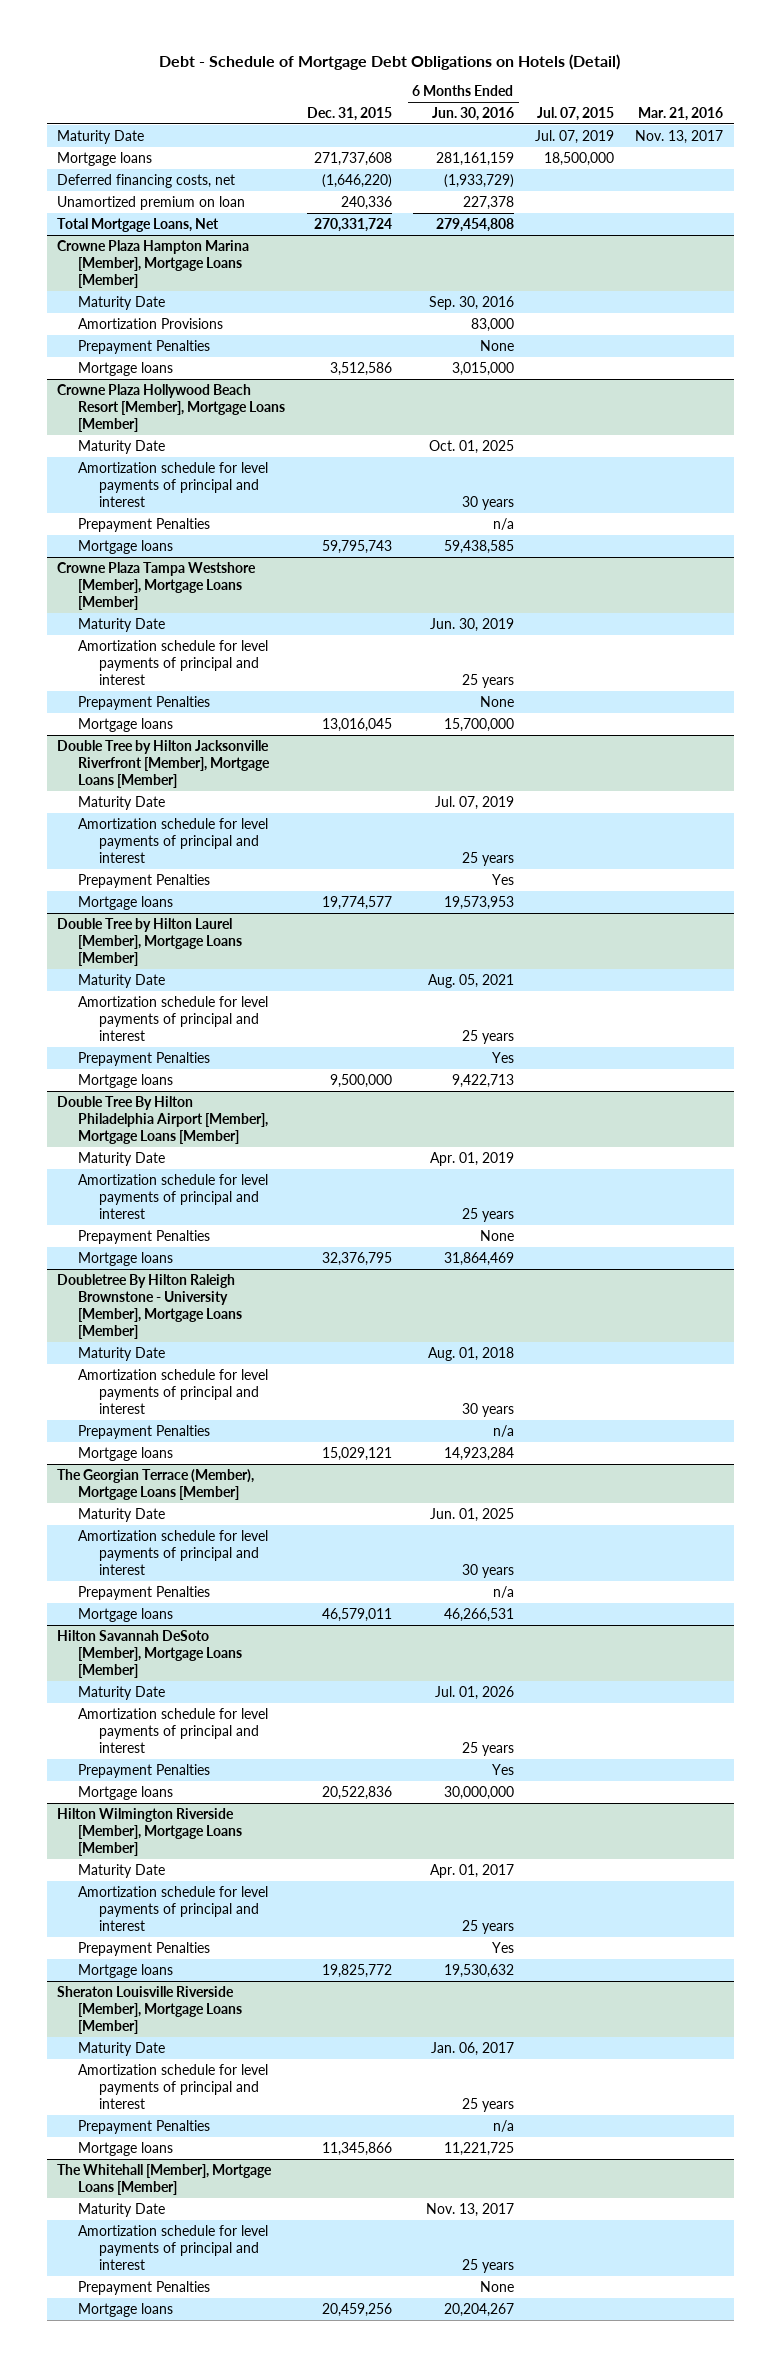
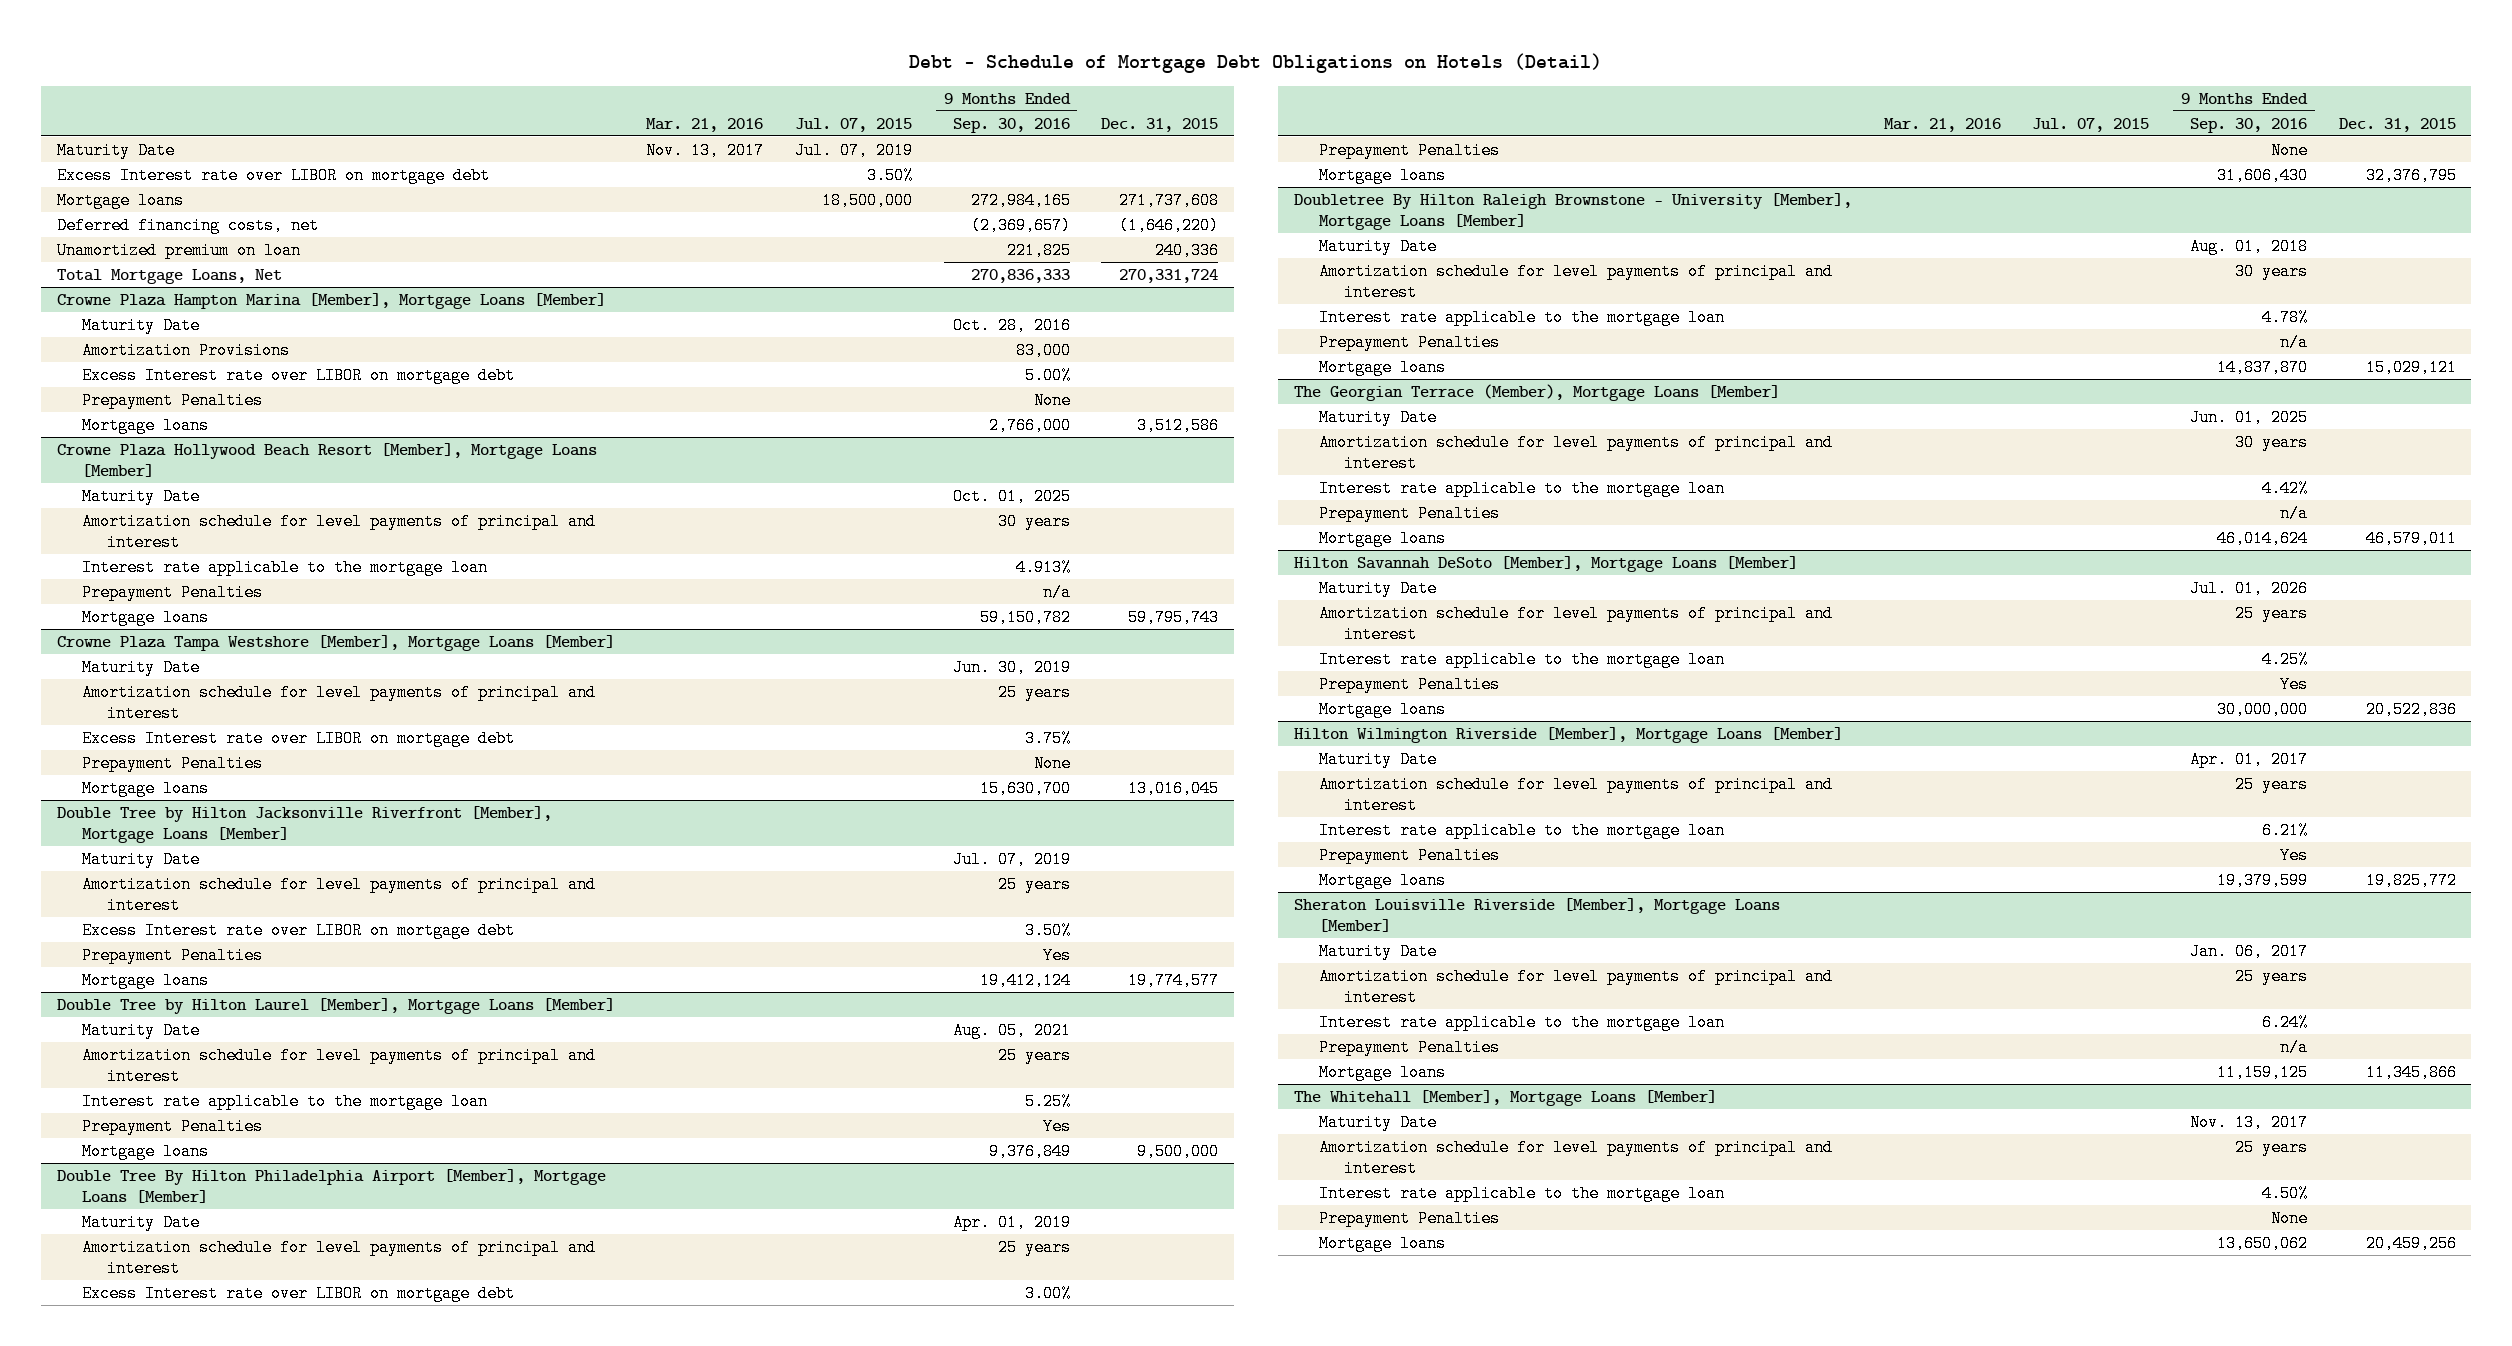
- | Dec. 31, 2015 | 6 Months Ended Jun. 30, 2016 | Jul. 07, 2015 | Mar. 21, 2016
+ | Mar. 21, 2016 | Jul. 07, 2015 | 9 Months Ended Sep. 30, 2016 | Dec. 31, 2015
+ Excess Interest rate over LIBOR on mortgage debt | | 3.50% | |
@ Crowne Plaza Hampton Marina [Member], Mortgage Loans [Member]
+ Excess Interest rate over LIBOR on mortgage debt | | | 5.00% |
@ Crowne Plaza Hollywood Beach Resort [Member], Mortgage Loans [Member]
+ Interest rate applicable to the mortgage loan | | | 4.913% |
@ Crowne Plaza Tampa Westshore [Member], Mortgage Loans [Member]
+ Excess Interest rate over LIBOR on mortgage debt | | | 3.75% |
@ Double Tree by Hilton Jacksonville Riverfront [Member], Mortgage Loans [Member]
+ Excess Interest rate over LIBOR on mortgage debt | | | 3.50% |
@ Double Tree by Hilton Laurel [Member], Mortgage Loans [Member]
+ Interest rate applicable to the mortgage loan | | | 5.25% |
@ Double Tree By Hilton Philadelphia Airport [Member], Mortgage Loans [Member]
+ Excess Interest rate over LIBOR on mortgage debt | | | 3.00% |
@ Doubletree By Hilton Raleigh Brownstone - University [Member], Mortgage Loans [Member]
+ Interest rate applicable to the mortgage loan | | | 4.78% |
@ The Georgian Terrace (Member), Mortgage Loans [Member]
+ Interest rate applicable to the mortgage loan | | | 4.42% |
@ Hilton Savannah DeSoto [Member], Mortgage Loans [Member]
+ Interest rate applicable to the mortgage loan | | | 4.25% |
@ Hilton Wilmington Riverside [Member], Mortgage Loans [Member]
+ Interest rate applicable to the mortgage loan | | | 6.21% |
@ Sheraton Louisville Riverside [Member], Mortgage Loans [Member]
+ Interest rate applicable to the mortgage loan | | | 6.24% |
@ The Whitehall [Member], Mortgage Loans [Member]
+ Interest rate applicable to the mortgage loan | | | 4.50% |

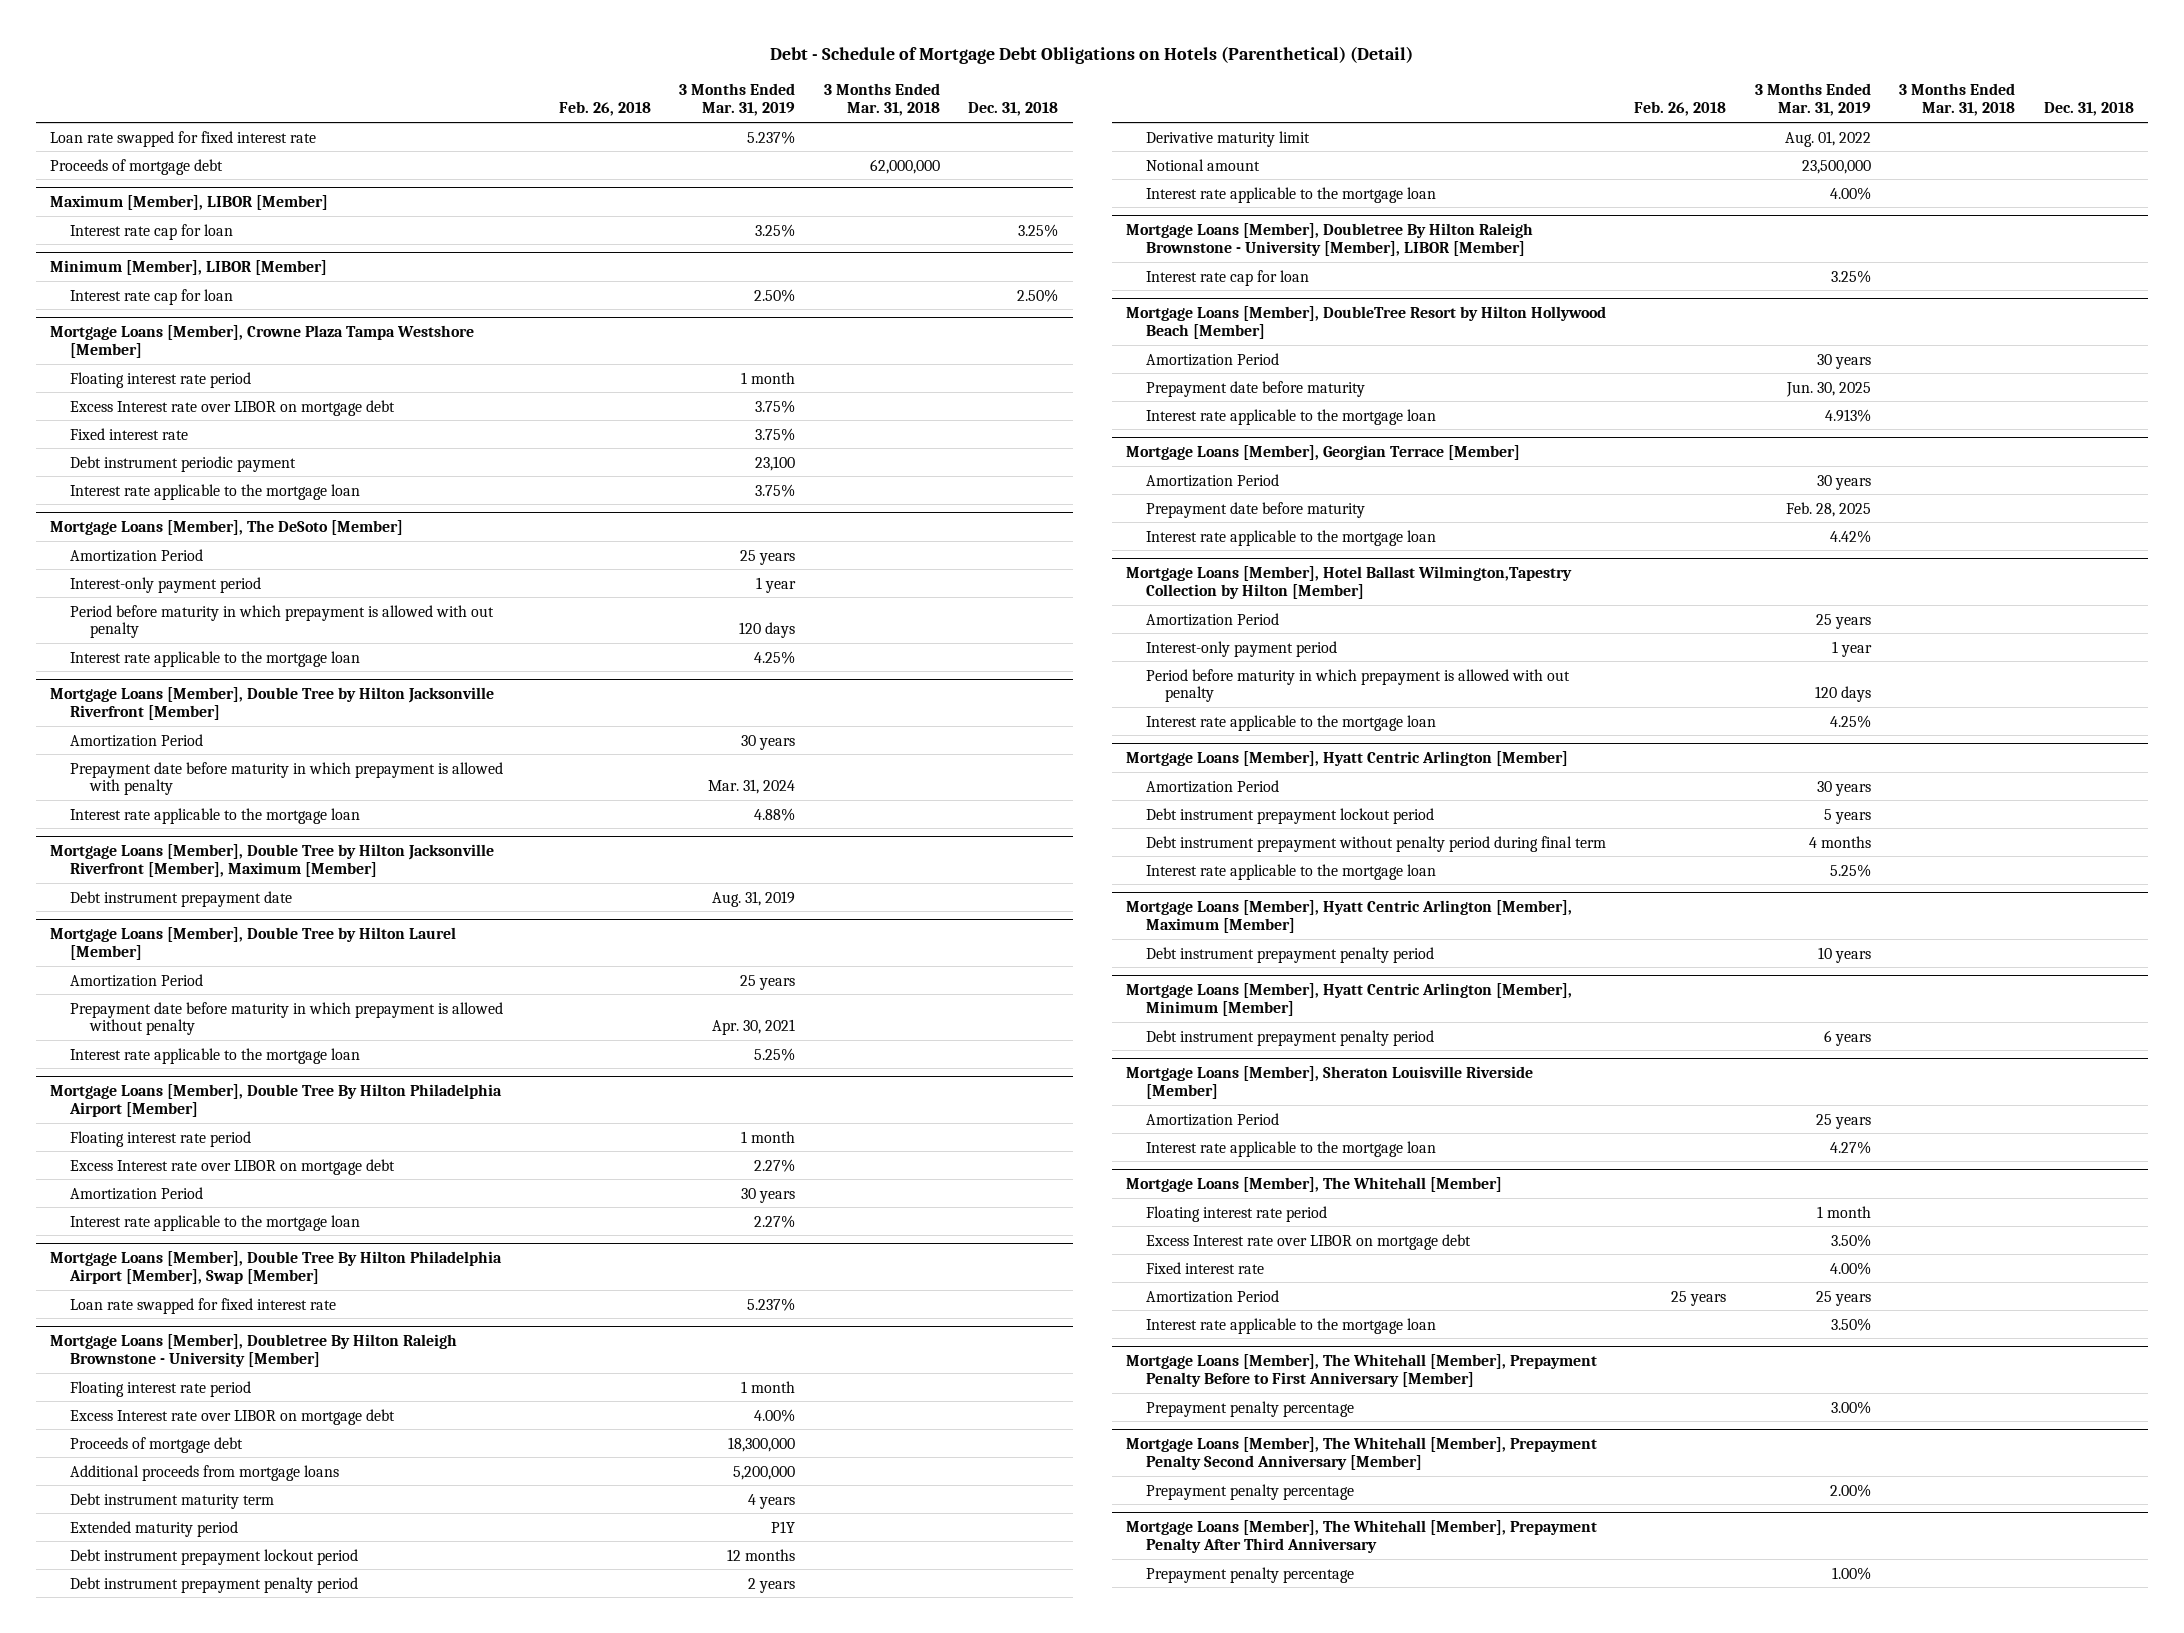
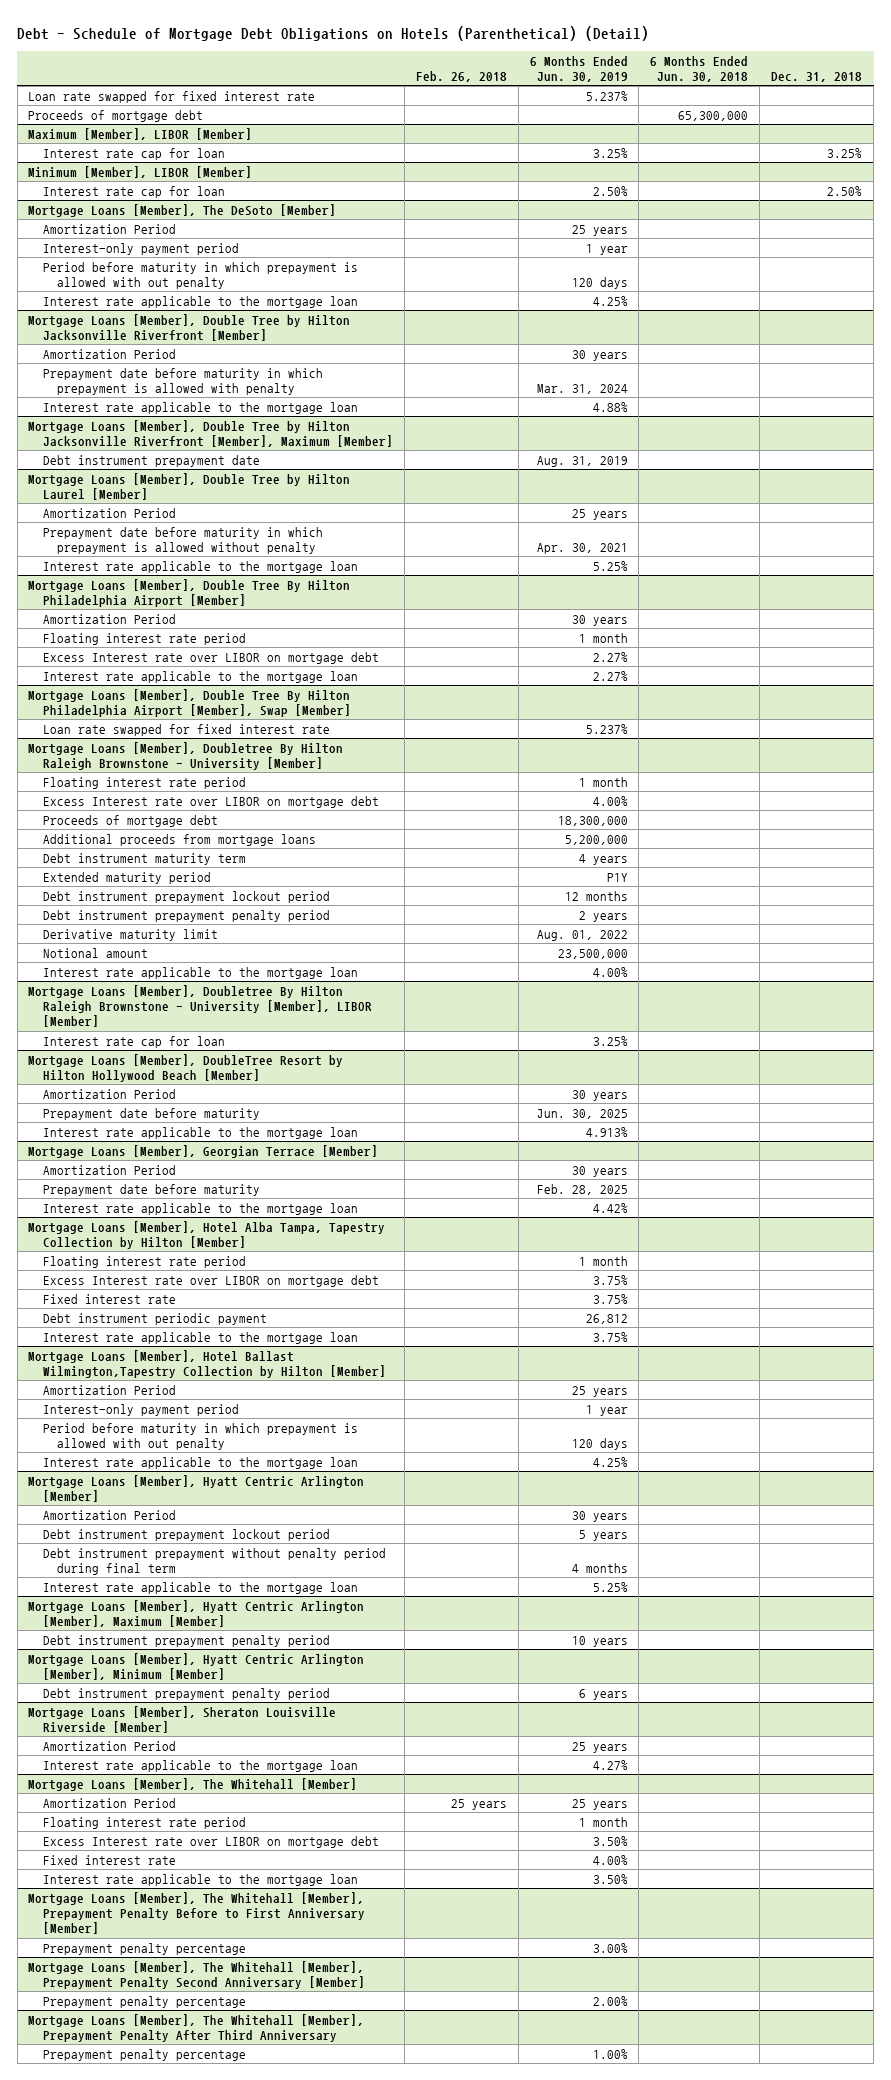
- | Feb. 26, 2018 | 3 Months Ended Mar. 31, 2019 | 3 Months Ended Mar. 31, 2018 | Dec. 31, 2018
+ | Feb. 26, 2018 | 6 Months Ended Jun. 30, 2019 | 6 Months Ended Jun. 30, 2018 | Dec. 31, 2018
- Mortgage Loans [Member], Crowne Plaza Tampa Westshore [Member]
- Floating interest rate period | | 1 month | |
- Excess Interest rate over LIBOR on mortgage debt | | 3.75% | |
- Fixed interest rate | | 3.75% | |
- Debt instrument periodic payment | | 23,100 | |
- Interest rate applicable to the mortgage loan | | 3.75% | |
@ Mortgage Loans [Member], Double Tree By Hilton Philadelphia Airport [Member]
moved up: Amortization Period | | 30 years | |
+ Mortgage Loans [Member], Hotel Alba Tampa, Tapestry Collection by Hilton [Member]
+ Floating interest rate period | | 1 month | |
+ Excess Interest rate over LIBOR on mortgage debt | | 3.75% | |
+ Fixed interest rate | | 3.75% | |
+ Debt instrument periodic payment | | 26,812 | |
+ Interest rate applicable to the mortgage loan | | 3.75% | |
@ Mortgage Loans [Member], The Whitehall [Member]
moved up: Amortization Period | 25 years | 25 years | |

